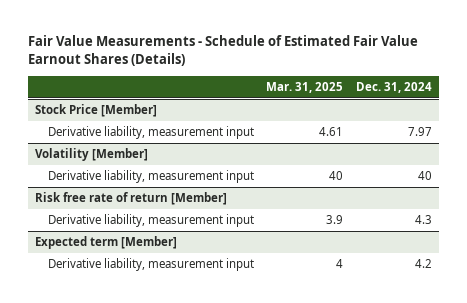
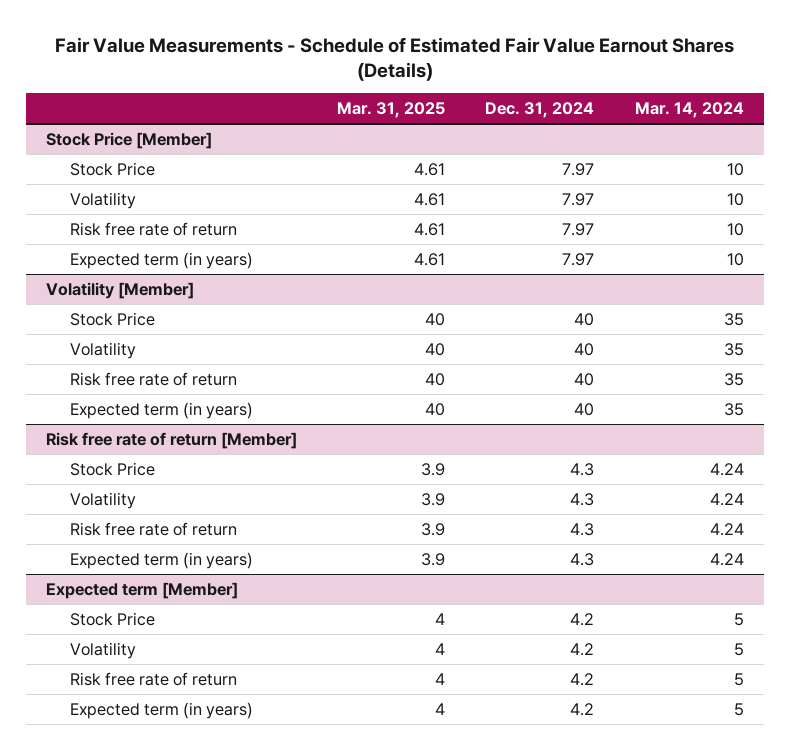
- | Mar. 31, 2025 | Dec. 31, 2024
+ | Mar. 31, 2025 | Dec. 31, 2024 | Mar. 14, 2024
@ Stock Price [Member]
- Derivative liability, measurement input | 4.61 | 7.97
+ Stock Price | 4.61 | 7.97 | 10
+ Volatility | 4.61 | 7.97 | 10
+ Risk free rate of return | 4.61 | 7.97 | 10
+ Expected term (in years) | 4.61 | 7.97 | 10
@ Volatility [Member]
- Derivative liability, measurement input | 40 | 40
+ Stock Price | 40 | 40 | 35
+ Volatility | 40 | 40 | 35
+ Risk free rate of return | 40 | 40 | 35
+ Expected term (in years) | 40 | 40 | 35
@ Risk free rate of return [Member]
- Derivative liability, measurement input | 3.9 | 4.3
+ Stock Price | 3.9 | 4.3 | 4.24
+ Volatility | 3.9 | 4.3 | 4.24
+ Risk free rate of return | 3.9 | 4.3 | 4.24
+ Expected term (in years) | 3.9 | 4.3 | 4.24
@ Expected term [Member]
- Derivative liability, measurement input | 4 | 4.2
+ Stock Price | 4 | 4.2 | 5
+ Volatility | 4 | 4.2 | 5
+ Risk free rate of return | 4 | 4.2 | 5
+ Expected term (in years) | 4 | 4.2 | 5

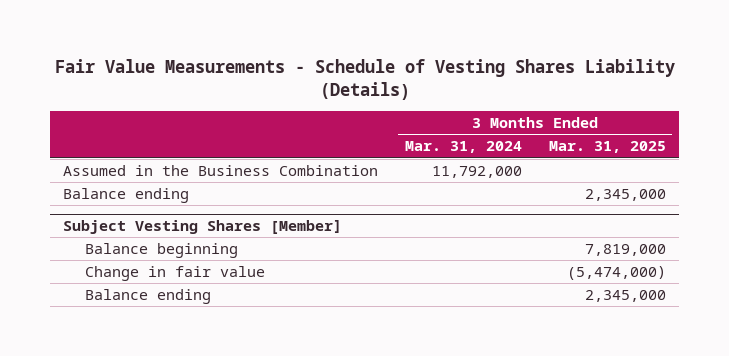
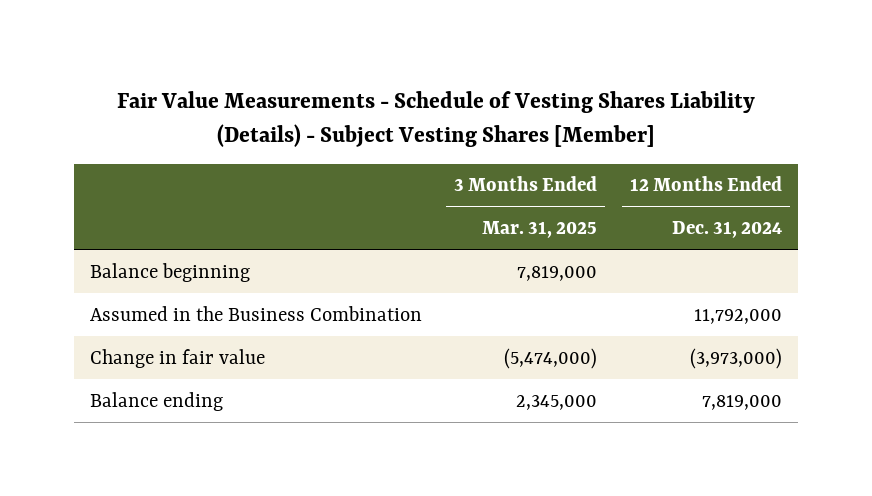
- Fair Value Measurements - Schedule of Vesting Shares Liability (Details)
+ Fair Value Measurements - Schedule of Vesting Shares Liability (Details) - Subject Vesting Shares [Member]
- | 3 Months Ended Mar. 31, 2024 | 3 Months Ended Mar. 31, 2025
+ | 3 Months Ended Mar. 31, 2025 | 12 Months Ended Dec. 31, 2024
- Balance ending | | 2,345,000
- Subject Vesting Shares [Member]
moved down: Assumed in the Business Combination | | 11,792,000

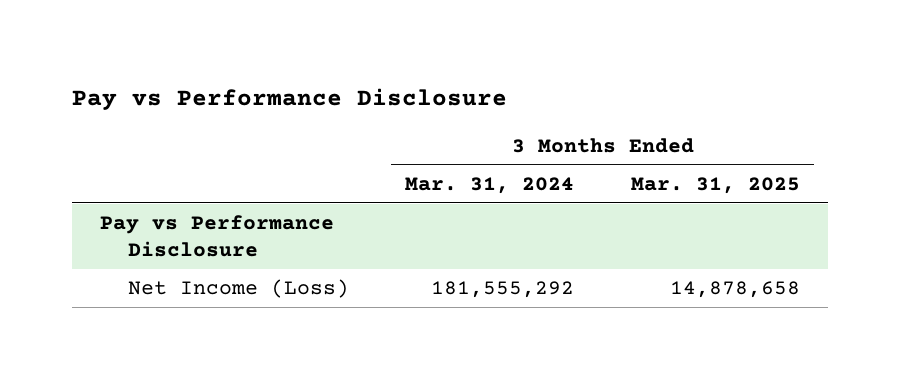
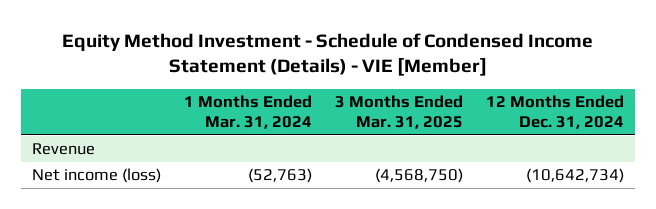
- Pay vs Performance Disclosure
+ Equity Method Investment - Schedule of Condensed Income Statement (Details) - VIE [Member]
- | 3 Months Ended Mar. 31, 2024 | 3 Months Ended Mar. 31, 2025
+ | 1 Months Ended Mar. 31, 2024 | 3 Months Ended Mar. 31, 2025 | 12 Months Ended Dec. 31, 2024
- Pay vs Performance Disclosure
- Net Income (Loss) | 181,555,292 | 14,878,658
+ Revenue
+ Net income (loss) | (52,763) | (4,568,750) | (10,642,734)

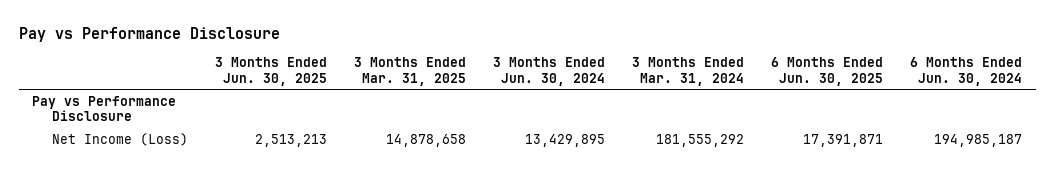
- Equity Method Investment - Schedule of Condensed Income Statement (Details) - VIE [Member]
+ Pay vs Performance Disclosure
- | 1 Months Ended Mar. 31, 2024 | 3 Months Ended Mar. 31, 2025 | 12 Months Ended Dec. 31, 2024
+ | 3 Months Ended Jun. 30, 2025 | 3 Months Ended Mar. 31, 2025 | 3 Months Ended Jun. 30, 2024 | 3 Months Ended Mar. 31, 2024 | 6 Months Ended Jun. 30, 2025 | 6 Months Ended Jun. 30, 2024
- Revenue
- Net income (loss) | (52,763) | (4,568,750) | (10,642,734)
+ Pay vs Performance Disclosure
+ Net Income (Loss) | 2,513,213 | 14,878,658 | 13,429,895 | 181,555,292 | 17,391,871 | 194,985,187

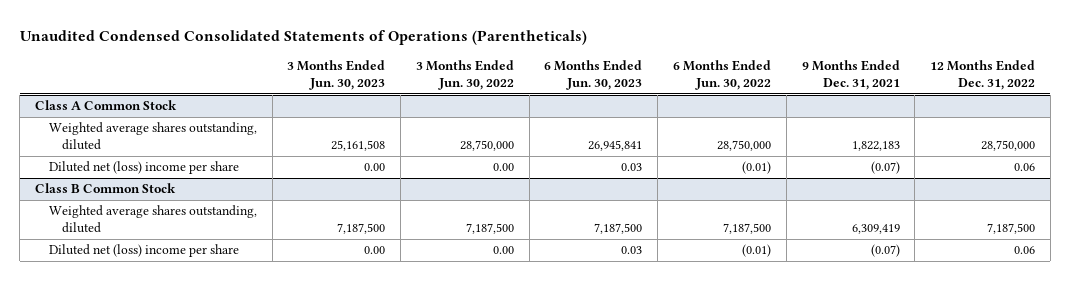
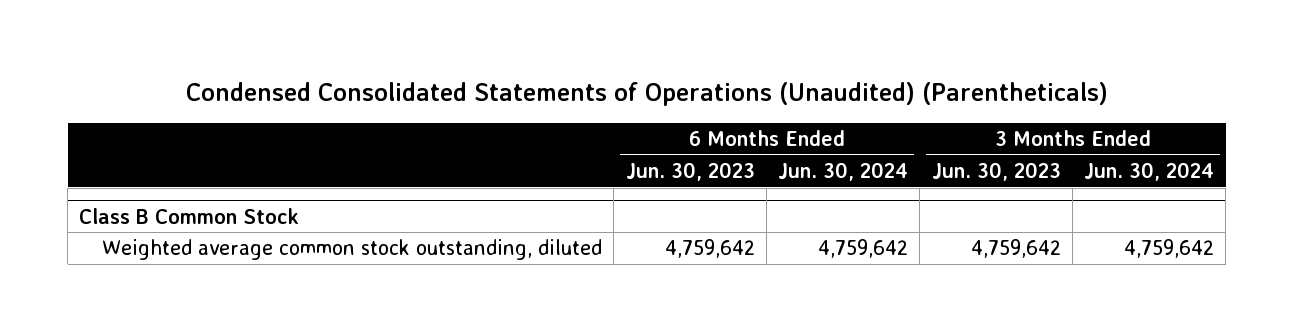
- Unaudited Condensed Consolidated Statements of Operations (Parentheticals)
+ Condensed Consolidated Statements of Operations (Unaudited) (Parentheticals)
- | 3 Months Ended Jun. 30, 2023 | 3 Months Ended Jun. 30, 2022 | 6 Months Ended Jun. 30, 2023 | 6 Months Ended Jun. 30, 2022 | 9 Months Ended Dec. 31, 2021 | 12 Months Ended Dec. 31, 2022
+ | 6 Months Ended Jun. 30, 2023 | 6 Months Ended Jun. 30, 2024 | 3 Months Ended Jun. 30, 2023 | 3 Months Ended Jun. 30, 2024
- Class A Common Stock
- Weighted average shares outstanding, diluted | 25,161,508 | 28,750,000 | 26,945,841 | 28,750,000 | 1,822,183 | 28,750,000
- Diluted net (loss) income per share | 0.00 | 0.00 | 0.03 | (0.01) | (0.07) | 0.06
@ Class B Common Stock
- Weighted average shares outstanding, diluted | 7,187,500 | 7,187,500 | 7,187,500 | 7,187,500 | 6,309,419 | 7,187,500
- Diluted net (loss) income per share | 0.00 | 0.00 | 0.03 | (0.01) | (0.07) | 0.06
+ Weighted average common stock outstanding, diluted | 4,759,642 | 4,759,642 | 4,759,642 | 4,759,642

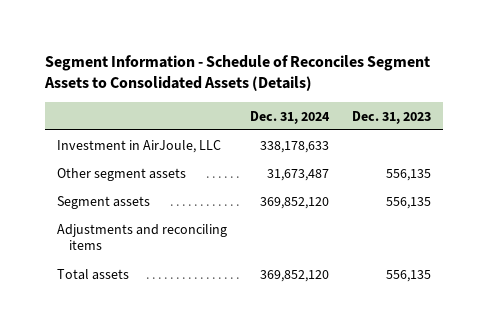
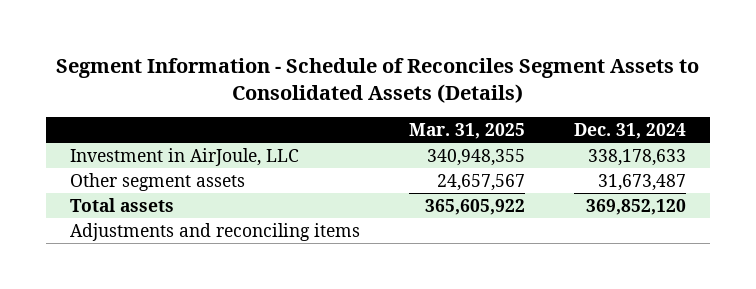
- | Dec. 31, 2024 | Dec. 31, 2023
+ | Mar. 31, 2025 | Dec. 31, 2024
- Segment assets | 369,852,120 | 556,135
moved down: Adjustments and reconciling items

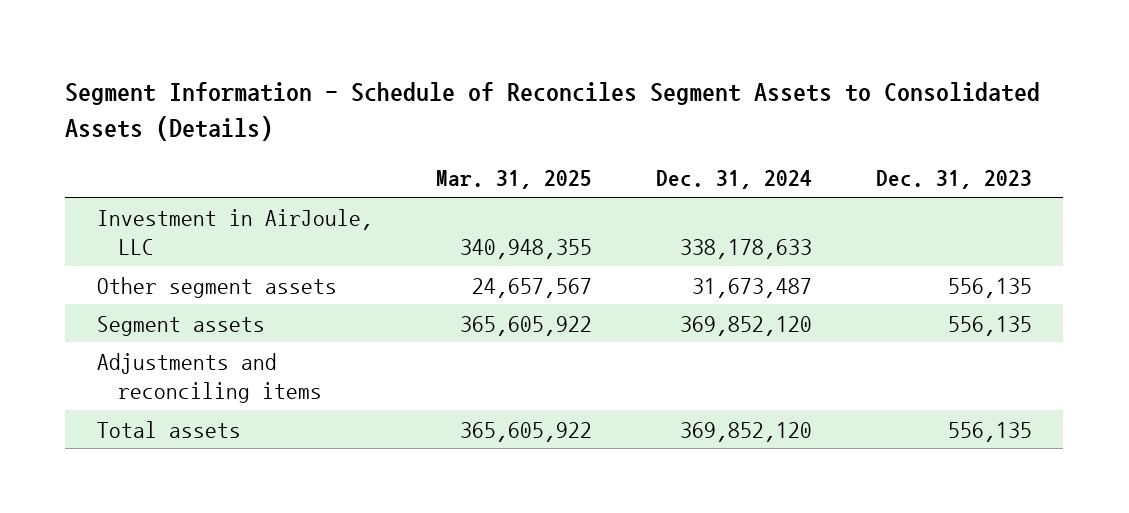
- | Mar. 31, 2025 | Dec. 31, 2024
+ | Mar. 31, 2025 | Dec. 31, 2024 | Dec. 31, 2023
+ Segment assets | 365,605,922 | 369,852,120 | 556,135
moved down: Total assets | 365,605,922 | 369,852,120 | 556,135

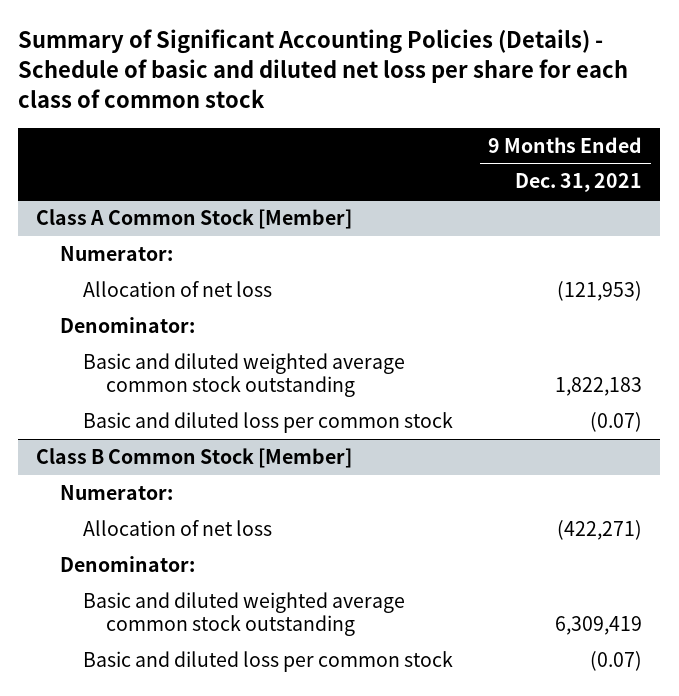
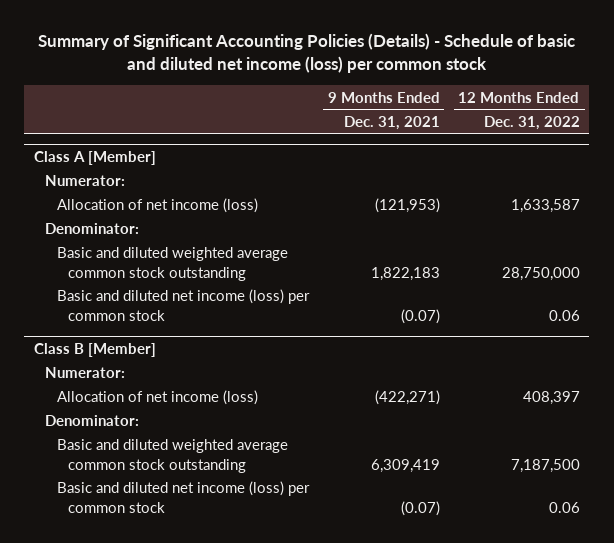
- Summary of Significant Accounting Policies (Details) - Schedule of basic and diluted net loss per share for each class of common stock
+ Summary of Significant Accounting Policies (Details) - Schedule of basic and diluted net income (loss) per common stock
- | 9 Months Ended Dec. 31, 2021
+ | 9 Months Ended Dec. 31, 2021 | 12 Months Ended Dec. 31, 2022
- Class A Common Stock [Member]
+ Class A [Member]
- Allocation of net loss | (121,953)
+ Allocation of net income (loss) | (121,953) | 1,633,587
- Basic and diluted loss per common stock | (0.07)
- Class B Common Stock [Member]
+ Basic and diluted net income (loss) per common stock | (0.07) | 0.06
+ Class B [Member]
- Allocation of net loss | (422,271)
+ Allocation of net income (loss) | (422,271) | 408,397
- Basic and diluted loss per common stock | (0.07)
+ Basic and diluted net income (loss) per common stock | (0.07) | 0.06

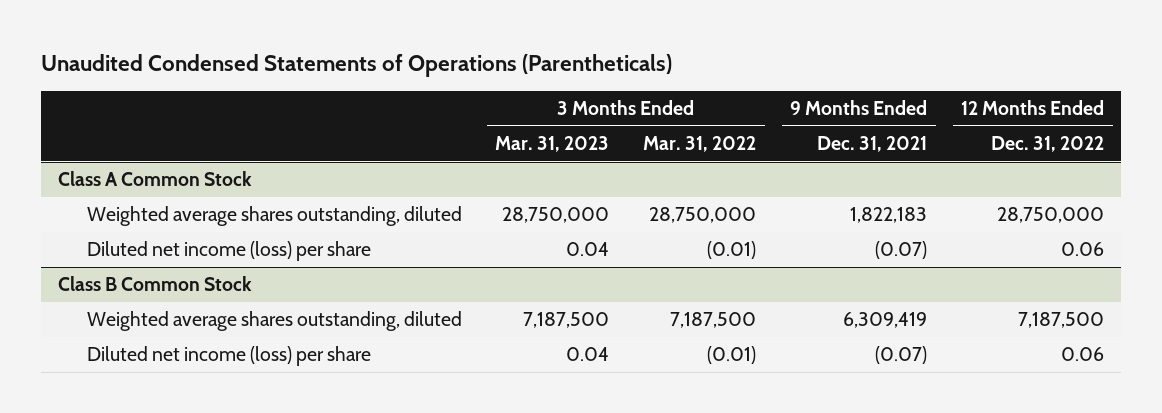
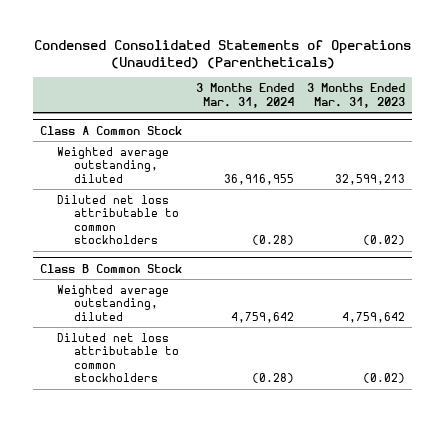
- Unaudited Condensed Statements of Operations (Parentheticals)
+ Condensed Consolidated Statements of Operations (Unaudited) (Parentheticals)
- | 3 Months Ended Mar. 31, 2023 | 3 Months Ended Mar. 31, 2022 | 9 Months Ended Dec. 31, 2021 | 12 Months Ended Dec. 31, 2022
+ | 3 Months Ended Mar. 31, 2024 | 3 Months Ended Mar. 31, 2023
@ Class A Common Stock
- Weighted average shares outstanding, diluted | 28,750,000 | 28,750,000 | 1,822,183 | 28,750,000
- Diluted net income (loss) per share | 0.04 | (0.01) | (0.07) | 0.06
+ Weighted average outstanding, diluted | 36,916,955 | 32,599,213
+ Diluted net loss attributable to common stockholders | (0.28) | (0.02)
@ Class B Common Stock
- Weighted average shares outstanding, diluted | 7,187,500 | 7,187,500 | 6,309,419 | 7,187,500
- Diluted net income (loss) per share | 0.04 | (0.01) | (0.07) | 0.06
+ Weighted average outstanding, diluted | 4,759,642 | 4,759,642
+ Diluted net loss attributable to common stockholders | (0.28) | (0.02)

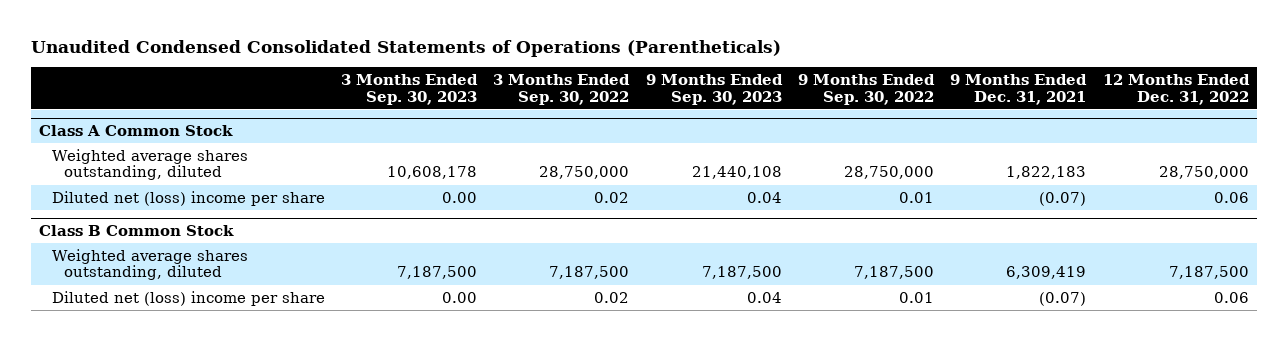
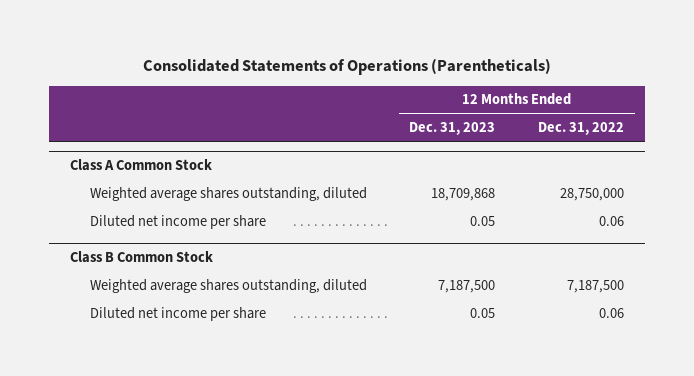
- Unaudited Condensed Consolidated Statements of Operations (Parentheticals)
+ Consolidated Statements of Operations (Parentheticals)
- | 3 Months Ended Sep. 30, 2023 | 3 Months Ended Sep. 30, 2022 | 9 Months Ended Sep. 30, 2023 | 9 Months Ended Sep. 30, 2022 | 9 Months Ended Dec. 31, 2021 | 12 Months Ended Dec. 31, 2022
+ | 12 Months Ended Dec. 31, 2023 | 12 Months Ended Dec. 31, 2022
@ Class A Common Stock
- Diluted net (loss) income per share | 0.00 | 0.02 | 0.04 | 0.01 | (0.07) | 0.06
+ Diluted net income per share | 0.05 | 0.06
@ Class B Common Stock
- Diluted net (loss) income per share | 0.00 | 0.02 | 0.04 | 0.01 | (0.07) | 0.06
+ Diluted net income per share | 0.05 | 0.06

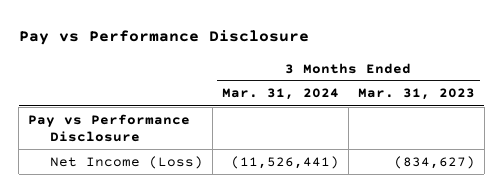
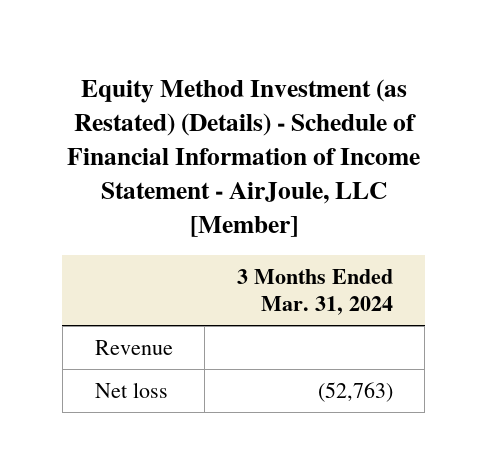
- Pay vs Performance Disclosure
+ Equity Method Investment (as Restated) (Details) - Schedule of Financial Information of Income Statement - AirJoule, LLC [Member]
- | 3 Months Ended Mar. 31, 2024 | 3 Months Ended Mar. 31, 2023
+ | 3 Months Ended Mar. 31, 2024
- Pay vs Performance Disclosure
- Net Income (Loss) | (11,526,441) | (834,627)
+ Revenue
+ Net loss | (52,763)

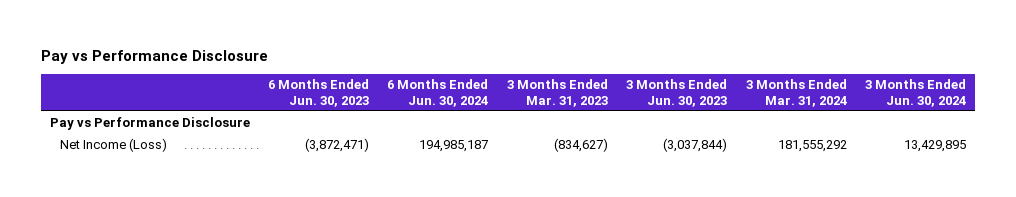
- Equity Method Investment (as Restated) (Details) - Schedule of Financial Information of Income Statement - AirJoule, LLC [Member]
+ Pay vs Performance Disclosure
- | 3 Months Ended Mar. 31, 2024
+ | 6 Months Ended Jun. 30, 2023 | 6 Months Ended Jun. 30, 2024 | 3 Months Ended Mar. 31, 2023 | 3 Months Ended Jun. 30, 2023 | 3 Months Ended Mar. 31, 2024 | 3 Months Ended Jun. 30, 2024
- Revenue
- Net loss | (52,763)
+ Pay vs Performance Disclosure
+ Net Income (Loss) | (3,872,471) | 194,985,187 | (834,627) | (3,037,844) | 181,555,292 | 13,429,895

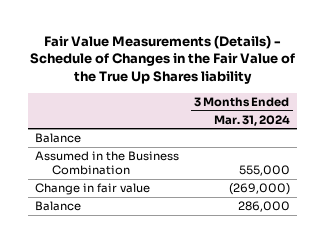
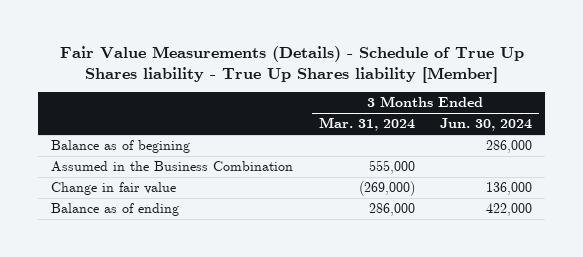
- Fair Value Measurements (Details) - Schedule of Changes in the Fair Value of the True Up Shares liability
+ Fair Value Measurements (Details) - Schedule of True Up Shares liability - True Up Shares liability [Member]
- | 3 Months Ended Mar. 31, 2024
+ | 3 Months Ended Mar. 31, 2024 | 3 Months Ended Jun. 30, 2024
- Balance
+ Balance as of begining | | 286,000
- Balance | 286,000
+ Balance as of ending | 286,000 | 422,000

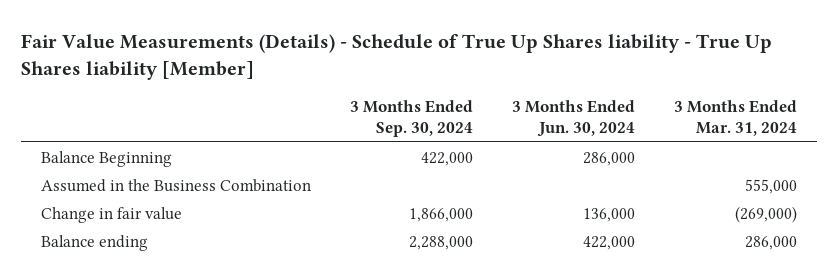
- | 3 Months Ended Mar. 31, 2024 | 3 Months Ended Jun. 30, 2024
+ | 3 Months Ended Sep. 30, 2024 | 3 Months Ended Jun. 30, 2024 | 3 Months Ended Mar. 31, 2024
- Balance as of begining | | 286,000
+ Balance Beginning | 422,000 | 286,000 |
- Balance as of ending | 286,000 | 422,000
+ Balance ending | 2,288,000 | 422,000 | 286,000

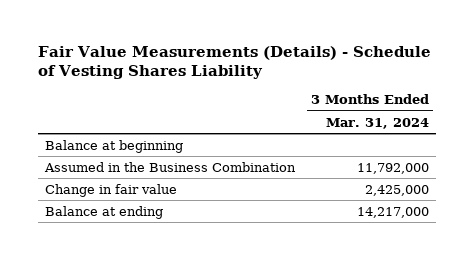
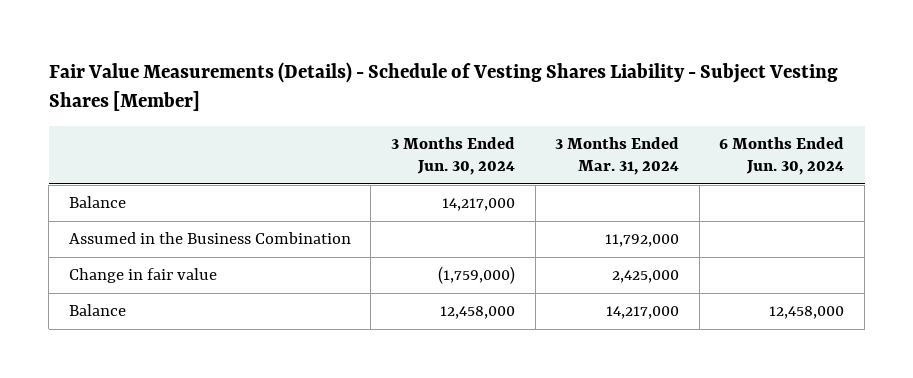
- Fair Value Measurements (Details) - Schedule of Vesting Shares Liability
+ Fair Value Measurements (Details) - Schedule of Vesting Shares Liability - Subject Vesting Shares [Member]
- | 3 Months Ended Mar. 31, 2024
+ | 3 Months Ended Jun. 30, 2024 | 3 Months Ended Mar. 31, 2024 | 6 Months Ended Jun. 30, 2024
- Balance at beginning
+ Balance | 14,217,000 | |
- Balance at ending | 14,217,000
+ Balance | 12,458,000 | 14,217,000 | 12,458,000

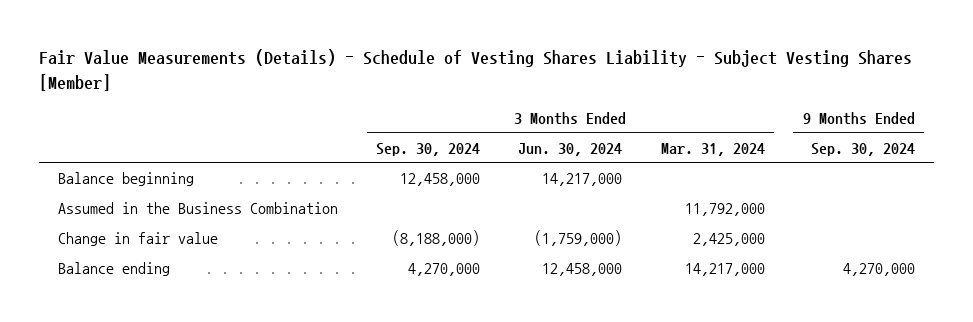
- | 3 Months Ended Jun. 30, 2024 | 3 Months Ended Mar. 31, 2024 | 6 Months Ended Jun. 30, 2024
+ | 3 Months Ended Sep. 30, 2024 | 3 Months Ended Jun. 30, 2024 | 3 Months Ended Mar. 31, 2024 | 9 Months Ended Sep. 30, 2024
- Balance | 14,217,000 | |
+ Balance beginning | 12,458,000 | 14,217,000 | |
- Balance | 12,458,000 | 14,217,000 | 12,458,000
+ Balance ending | 4,270,000 | 12,458,000 | 14,217,000 | 4,270,000

